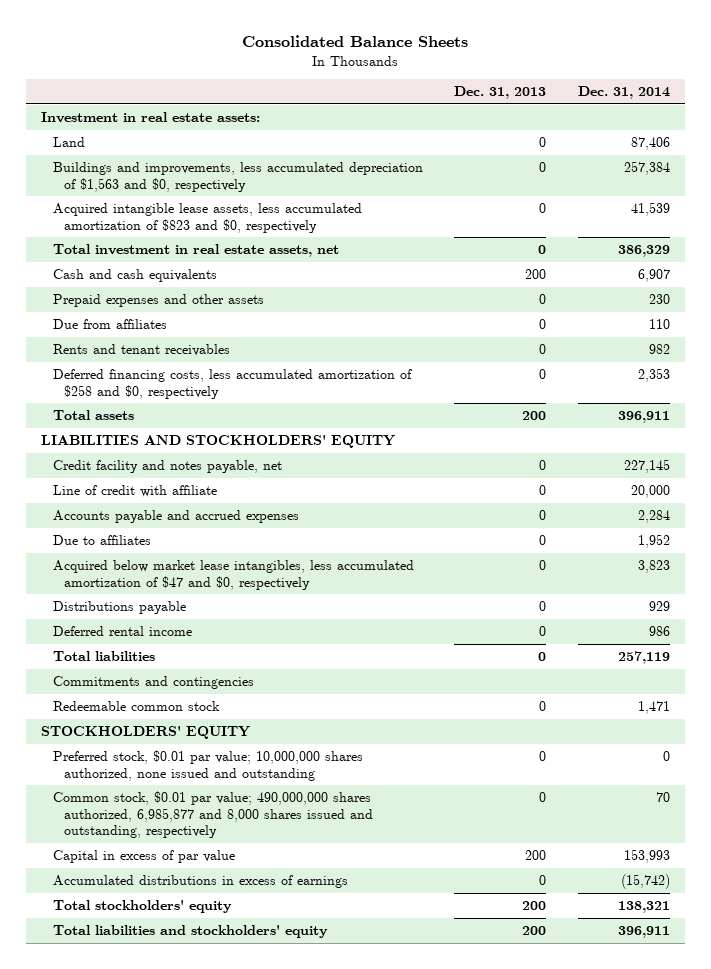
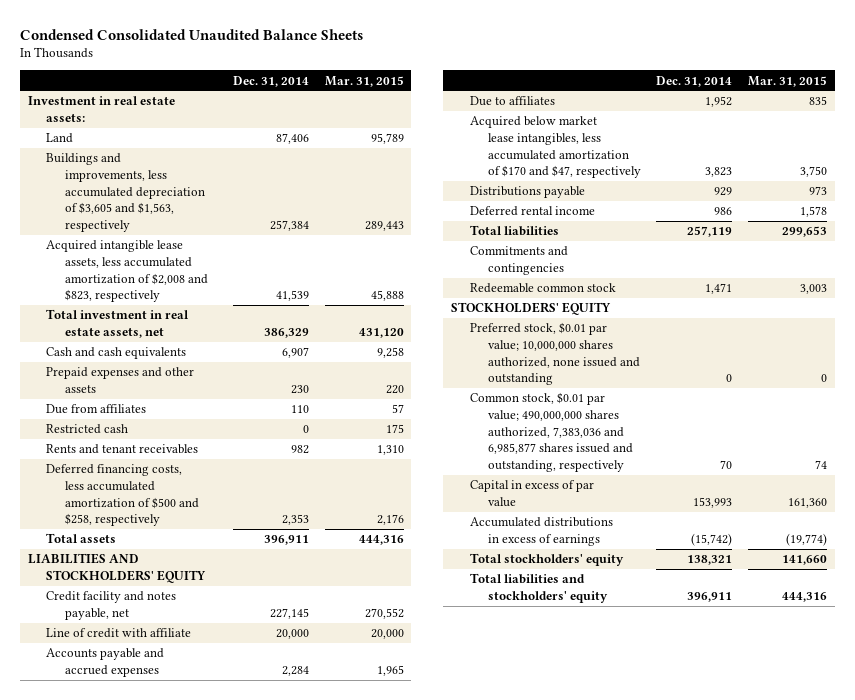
- Consolidated Balance Sheets
+ Condensed Consolidated Unaudited Balance Sheets
- | Dec. 31, 2013 | Dec. 31, 2014
+ | Dec. 31, 2014 | Mar. 31, 2015
- Buildings and improvements, less accumulated depreciation of $1,563 and $0, respectively | 0 | 257,384
- Acquired intangible lease assets, less accumulated amortization of $823 and $0, respectively | 0 | 41,539
+ Buildings and improvements, less accumulated depreciation of $3,605 and $1,563, respectively | 257,384 | 289,443
+ Acquired intangible lease assets, less accumulated amortization of $2,008 and $823, respectively | 41,539 | 45,888
+ Restricted cash | 0 | 175
- Deferred financing costs, less accumulated amortization of $258 and $0, respectively | 0 | 2,353
+ Deferred financing costs, less accumulated amortization of $500 and $258, respectively | 2,353 | 2,176
- Acquired below market lease intangibles, less accumulated amortization of $47 and $0, respectively | 0 | 3,823
+ Acquired below market lease intangibles, less accumulated amortization of $170 and $47, respectively | 3,823 | 3,750
- Common stock, $0.01 par value; 490,000,000 shares authorized, 6,985,877 and 8,000 shares issued and outstanding, respectively | 0 | 70
+ Common stock, $0.01 par value; 490,000,000 shares authorized, 7,383,036 and 6,985,877 shares issued and outstanding, respectively | 70 | 74

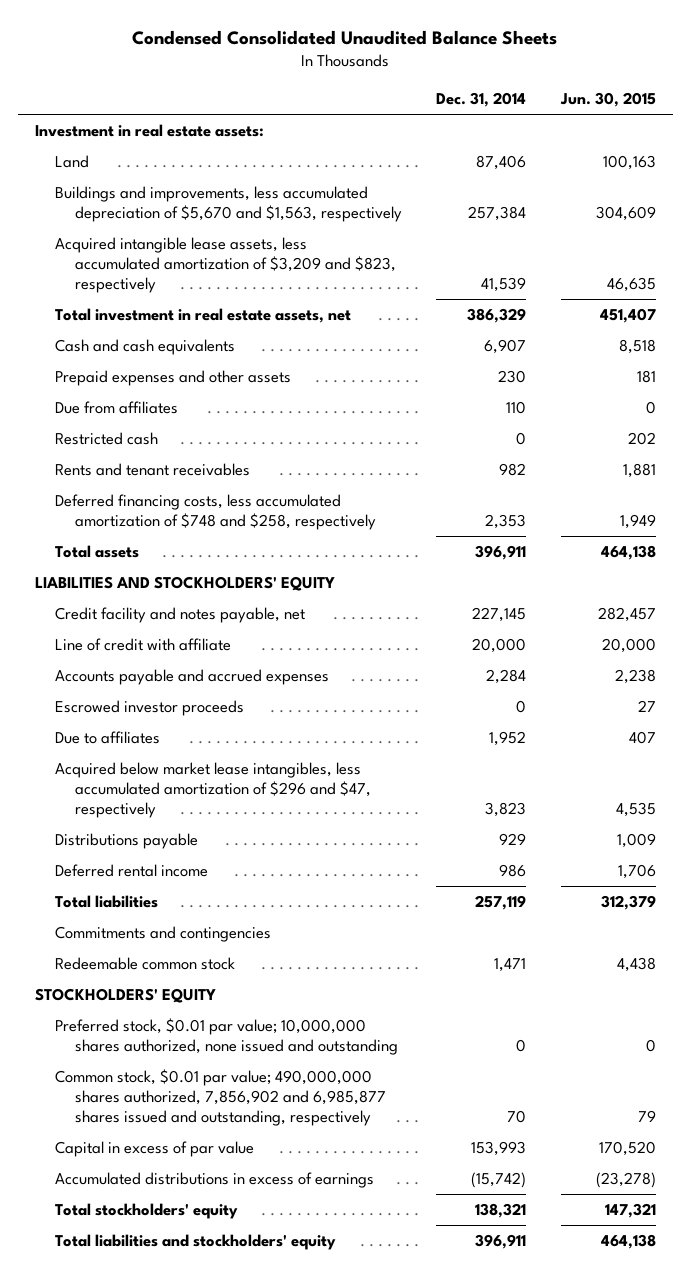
- | Dec. 31, 2014 | Mar. 31, 2015
+ | Dec. 31, 2014 | Jun. 30, 2015
- Buildings and improvements, less accumulated depreciation of $3,605 and $1,563, respectively | 257,384 | 289,443
- Acquired intangible lease assets, less accumulated amortization of $2,008 and $823, respectively | 41,539 | 45,888
+ Buildings and improvements, less accumulated depreciation of $5,670 and $1,563, respectively | 257,384 | 304,609
+ Acquired intangible lease assets, less accumulated amortization of $3,209 and $823, respectively | 41,539 | 46,635
- Deferred financing costs, less accumulated amortization of $500 and $258, respectively | 2,353 | 2,176
+ Deferred financing costs, less accumulated amortization of $748 and $258, respectively | 2,353 | 1,949
+ Escrowed investor proceeds | 0 | 27
- Acquired below market lease intangibles, less accumulated amortization of $170 and $47, respectively | 3,823 | 3,750
+ Acquired below market lease intangibles, less accumulated amortization of $296 and $47, respectively | 3,823 | 4,535
- Common stock, $0.01 par value; 490,000,000 shares authorized, 7,383,036 and 6,985,877 shares issued and outstanding, respectively | 70 | 74
+ Common stock, $0.01 par value; 490,000,000 shares authorized, 7,856,902 and 6,985,877 shares issued and outstanding, respectively | 70 | 79

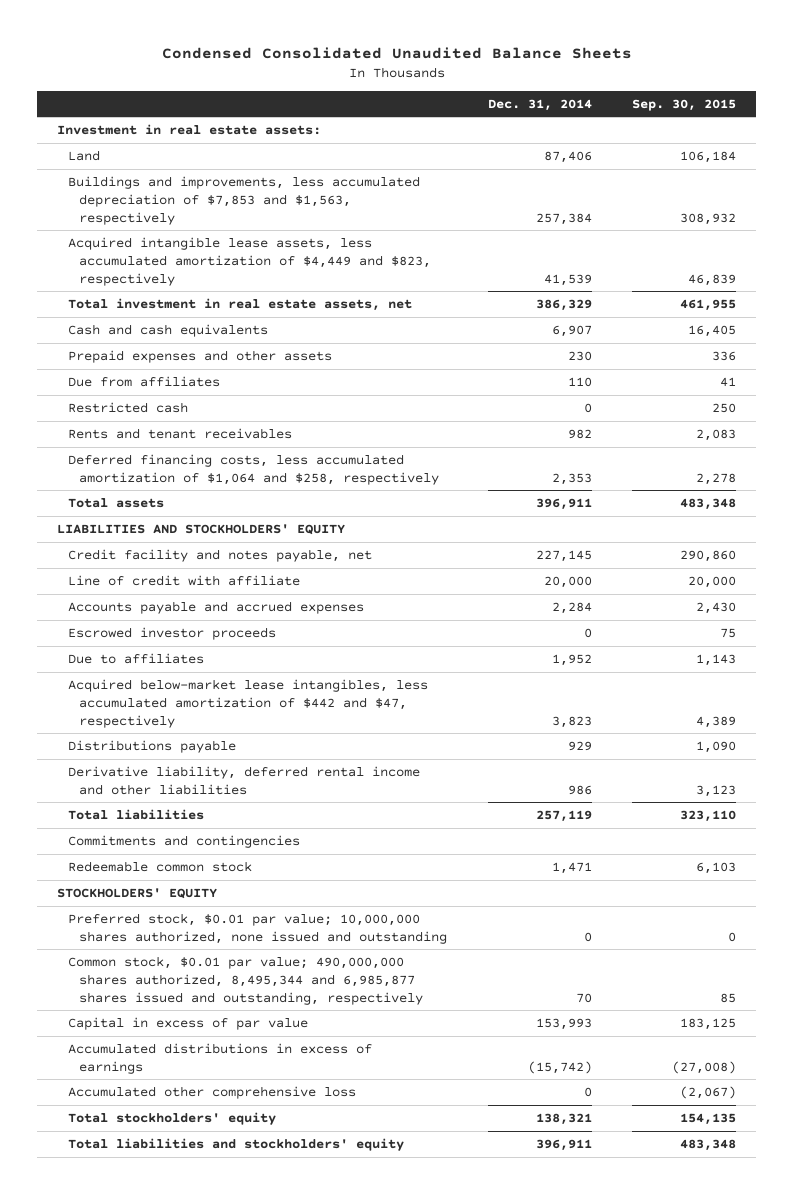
- | Dec. 31, 2014 | Jun. 30, 2015
+ | Dec. 31, 2014 | Sep. 30, 2015
- Buildings and improvements, less accumulated depreciation of $5,670 and $1,563, respectively | 257,384 | 304,609
- Acquired intangible lease assets, less accumulated amortization of $3,209 and $823, respectively | 41,539 | 46,635
+ Buildings and improvements, less accumulated depreciation of $7,853 and $1,563, respectively | 257,384 | 308,932
+ Acquired intangible lease assets, less accumulated amortization of $4,449 and $823, respectively | 41,539 | 46,839
- Deferred financing costs, less accumulated amortization of $748 and $258, respectively | 2,353 | 1,949
+ Deferred financing costs, less accumulated amortization of $1,064 and $258, respectively | 2,353 | 2,278
- Acquired below market lease intangibles, less accumulated amortization of $296 and $47, respectively | 3,823 | 4,535
+ Acquired below-market lease intangibles, less accumulated amortization of $442 and $47, respectively | 3,823 | 4,389
- Deferred rental income | 986 | 1,706
+ Derivative liability, deferred rental income and other liabilities | 986 | 3,123
- Common stock, $0.01 par value; 490,000,000 shares authorized, 7,856,902 and 6,985,877 shares issued and outstanding, respectively | 70 | 79
+ Common stock, $0.01 par value; 490,000,000 shares authorized, 8,495,344 and 6,985,877 shares issued and outstanding, respectively | 70 | 85
+ Accumulated other comprehensive loss | 0 | (2,067)

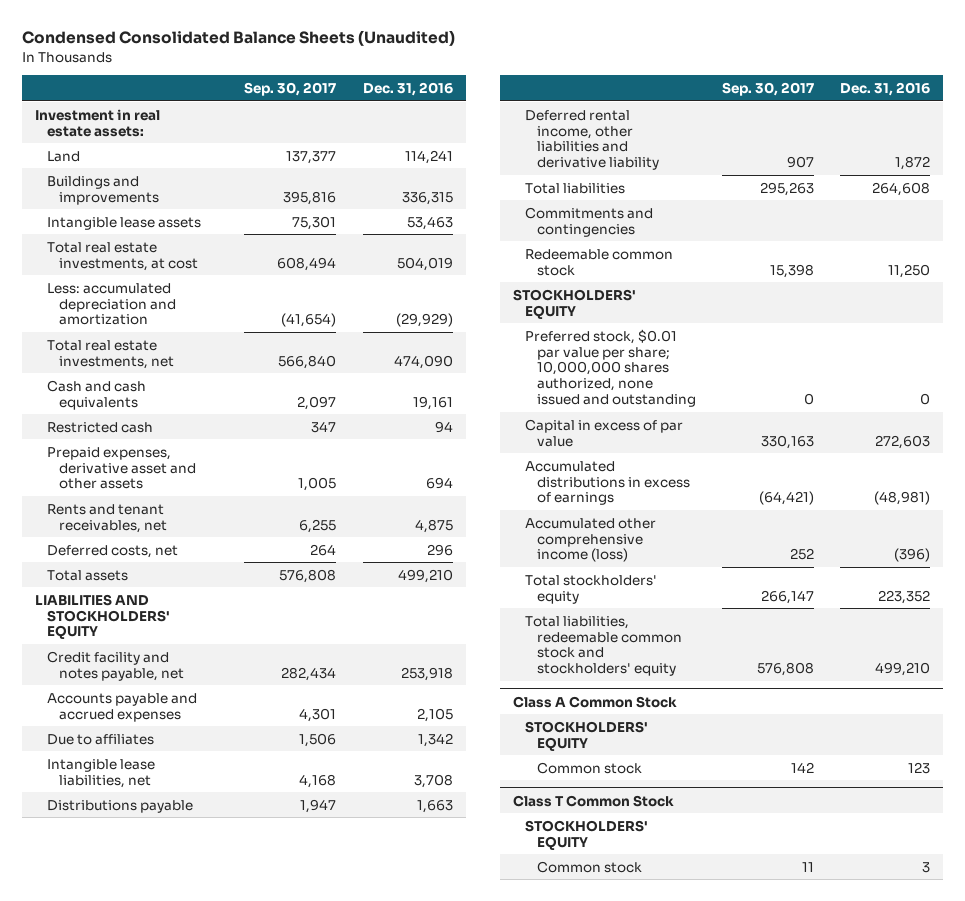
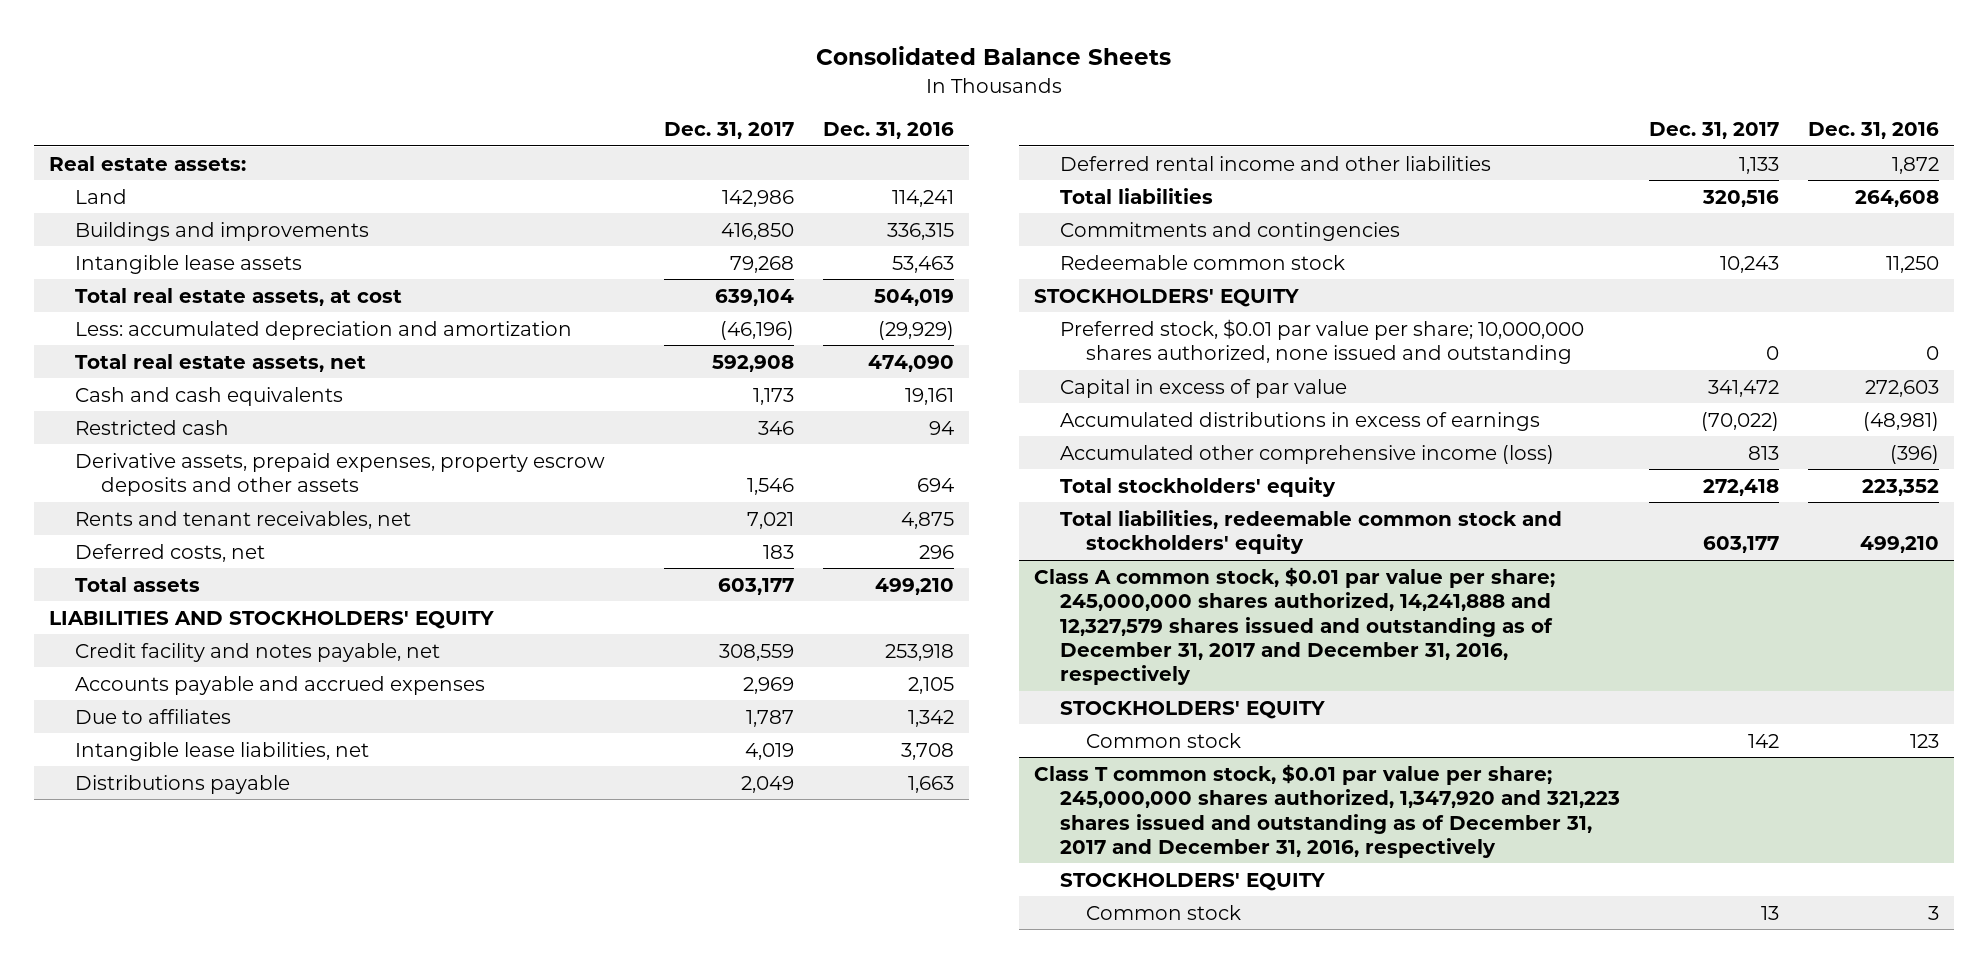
- Condensed Consolidated Balance Sheets (Unaudited)
+ Consolidated Balance Sheets
- | Sep. 30, 2017 | Dec. 31, 2016
+ | Dec. 31, 2017 | Dec. 31, 2016
- Investment in real estate assets:
+ Real estate assets:
- Total real estate investments, at cost | 608,494 | 504,019
+ Total real estate assets, at cost | 639,104 | 504,019
- Total real estate investments, net | 566,840 | 474,090
+ Total real estate assets, net | 592,908 | 474,090
- Prepaid expenses, derivative asset and other assets | 1,005 | 694
+ Derivative assets, prepaid expenses, property escrow deposits and other assets | 1,546 | 694
- Deferred rental income, other liabilities and derivative liability | 907 | 1,872
+ Deferred rental income and other liabilities | 1,133 | 1,872
- Class A Common Stock
+ Class A common stock, $0.01 par value per share; 245,000,000 shares authorized, 14,241,888 and 12,327,579 shares issued and outstanding as of December 31, 2017 and December 31, 2016, respectively
- Class T Common Stock
+ Class T common stock, $0.01 par value per share; 245,000,000 shares authorized, 1,347,920 and 321,223 shares issued and outstanding as of December 31, 2017 and December 31, 2016, respectively

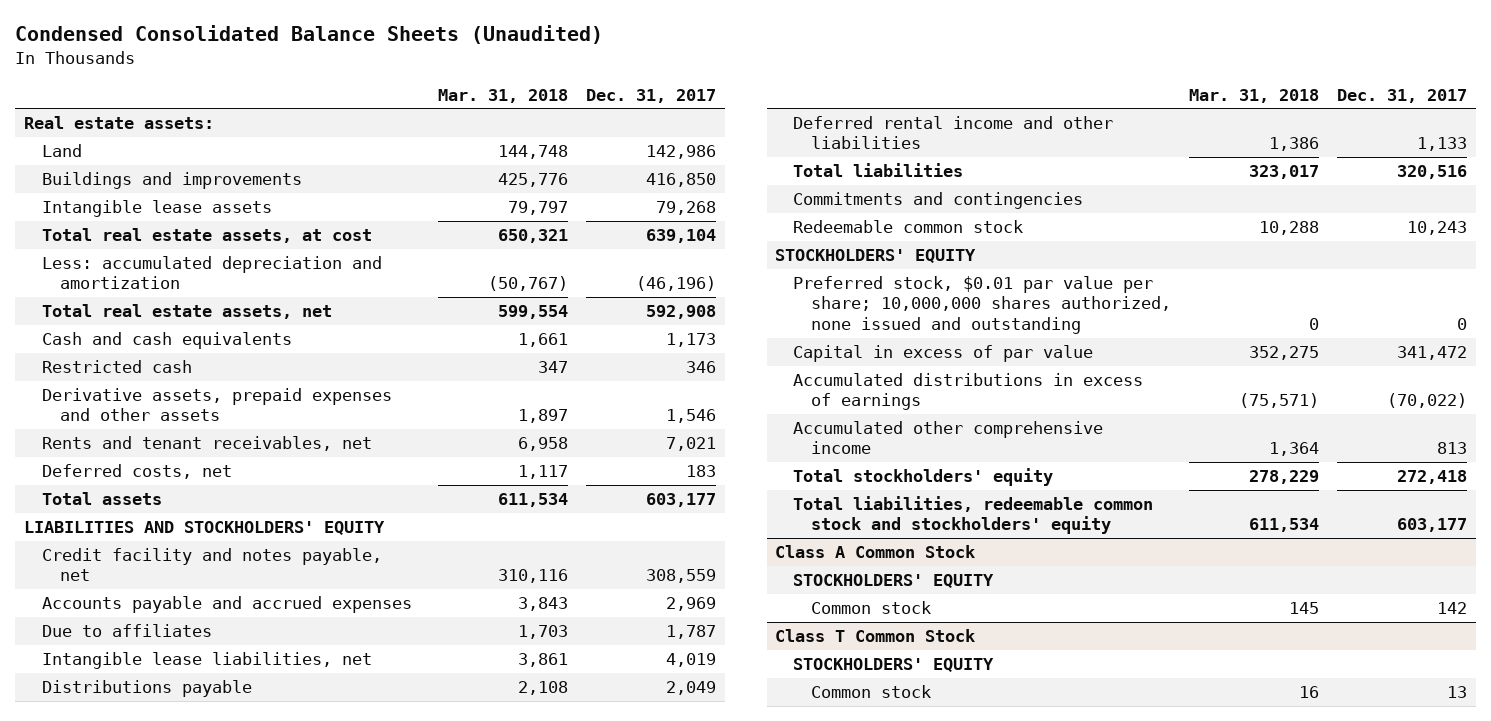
- Consolidated Balance Sheets
+ Condensed Consolidated Balance Sheets (Unaudited)
- | Dec. 31, 2017 | Dec. 31, 2016
+ | Mar. 31, 2018 | Dec. 31, 2017
- Derivative assets, prepaid expenses, property escrow deposits and other assets | 1,546 | 694
+ Derivative assets, prepaid expenses and other assets | 1,897 | 1,546
- Accumulated other comprehensive income (loss) | 813 | (396)
+ Accumulated other comprehensive income | 1,364 | 813
- Class A common stock, $0.01 par value per share; 245,000,000 shares authorized, 14,241,888 and 12,327,579 shares issued and outstanding as of December 31, 2017 and December 31, 2016, respectively
+ Class A Common Stock
- Class T common stock, $0.01 par value per share; 245,000,000 shares authorized, 1,347,920 and 321,223 shares issued and outstanding as of December 31, 2017 and December 31, 2016, respectively
+ Class T Common Stock

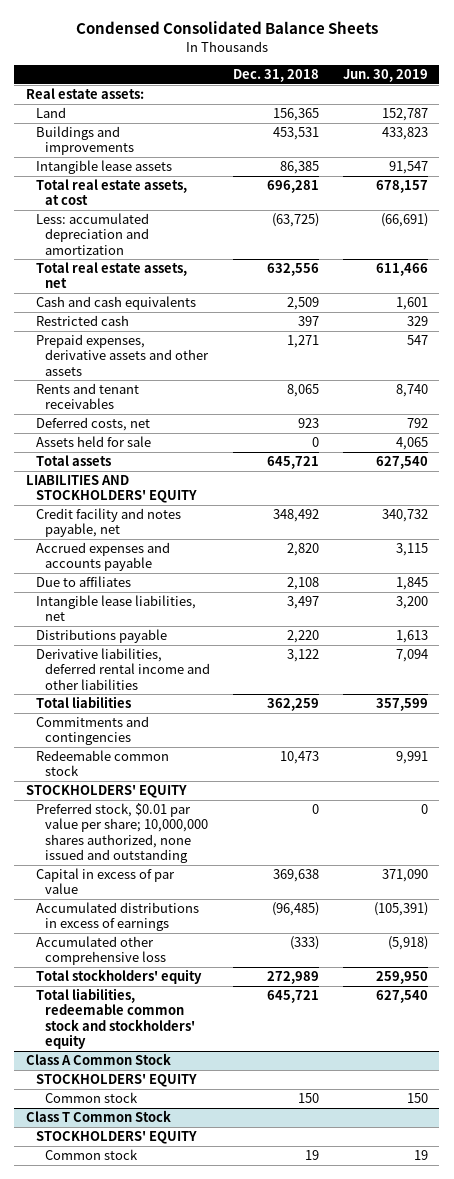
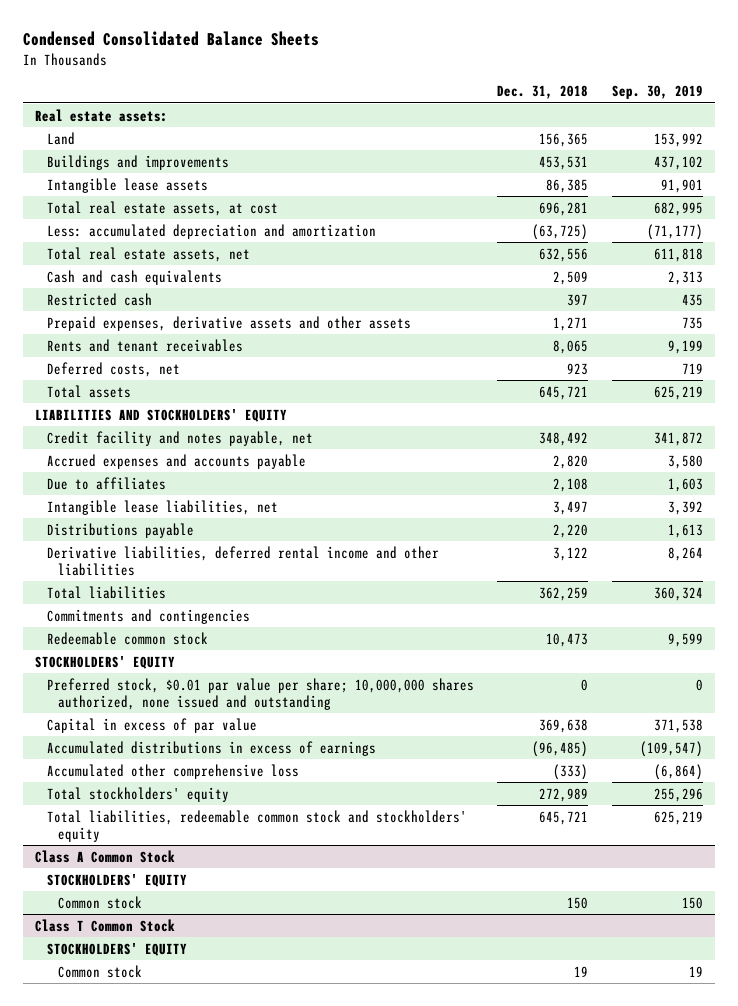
- | Dec. 31, 2018 | Jun. 30, 2019
+ | Dec. 31, 2018 | Sep. 30, 2019
- Assets held for sale | 0 | 4,065

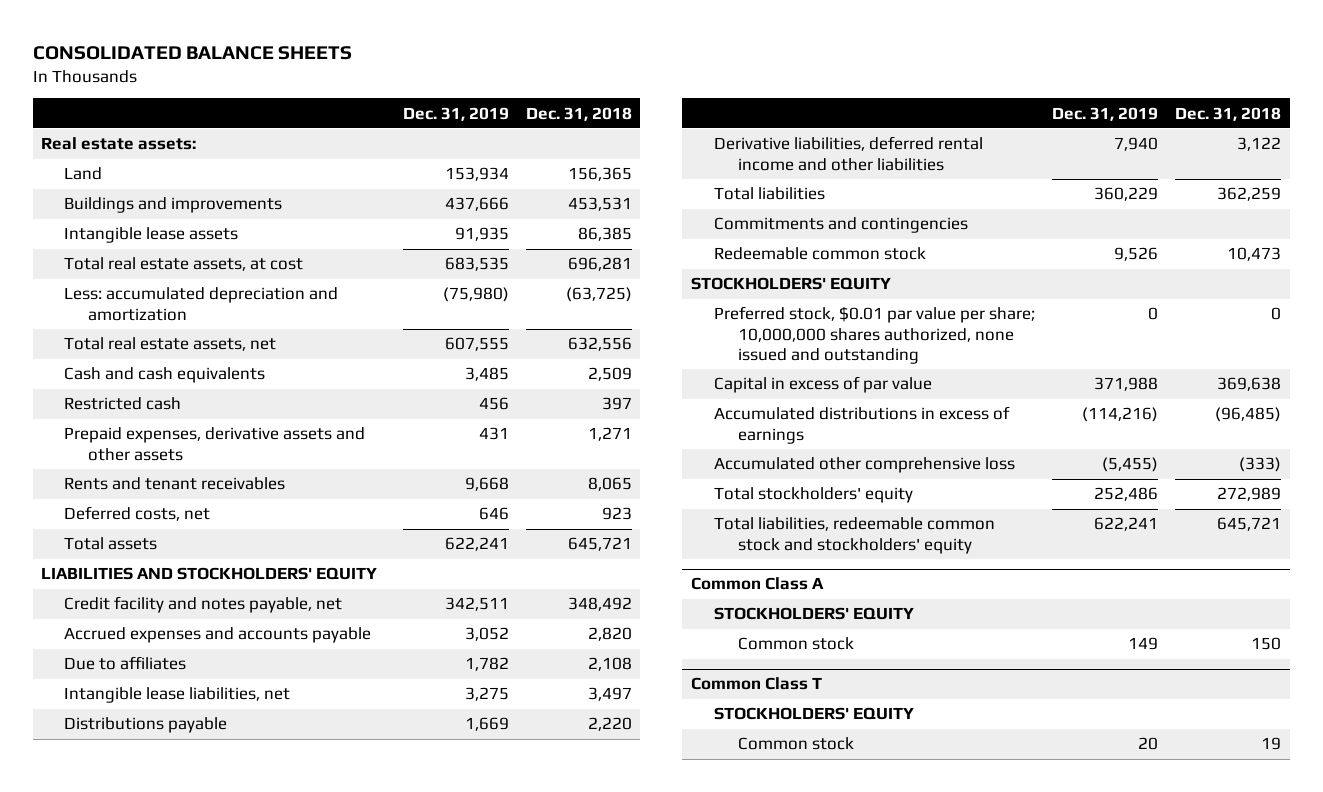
- Condensed Consolidated Balance Sheets
+ CONSOLIDATED BALANCE SHEETS
- | Dec. 31, 2018 | Sep. 30, 2019
+ | Dec. 31, 2019 | Dec. 31, 2018
- Class A Common Stock
+ Common Class A
- Class T Common Stock
+ Common Class T

